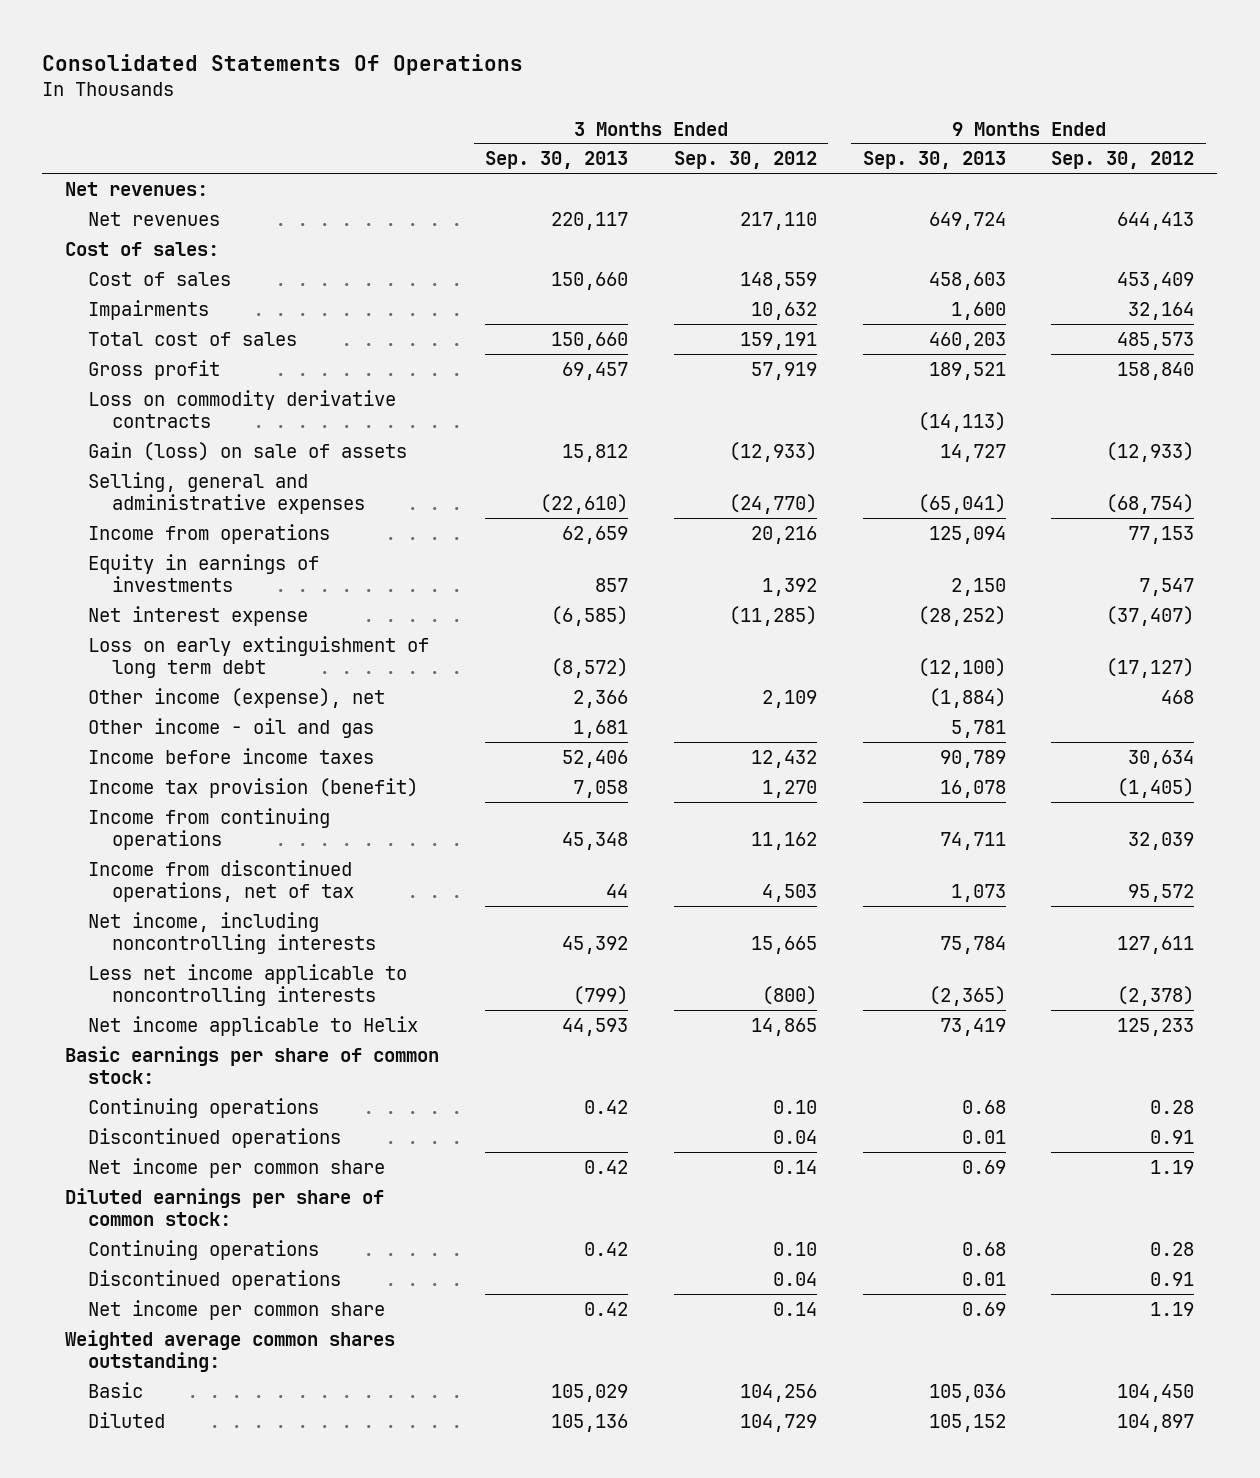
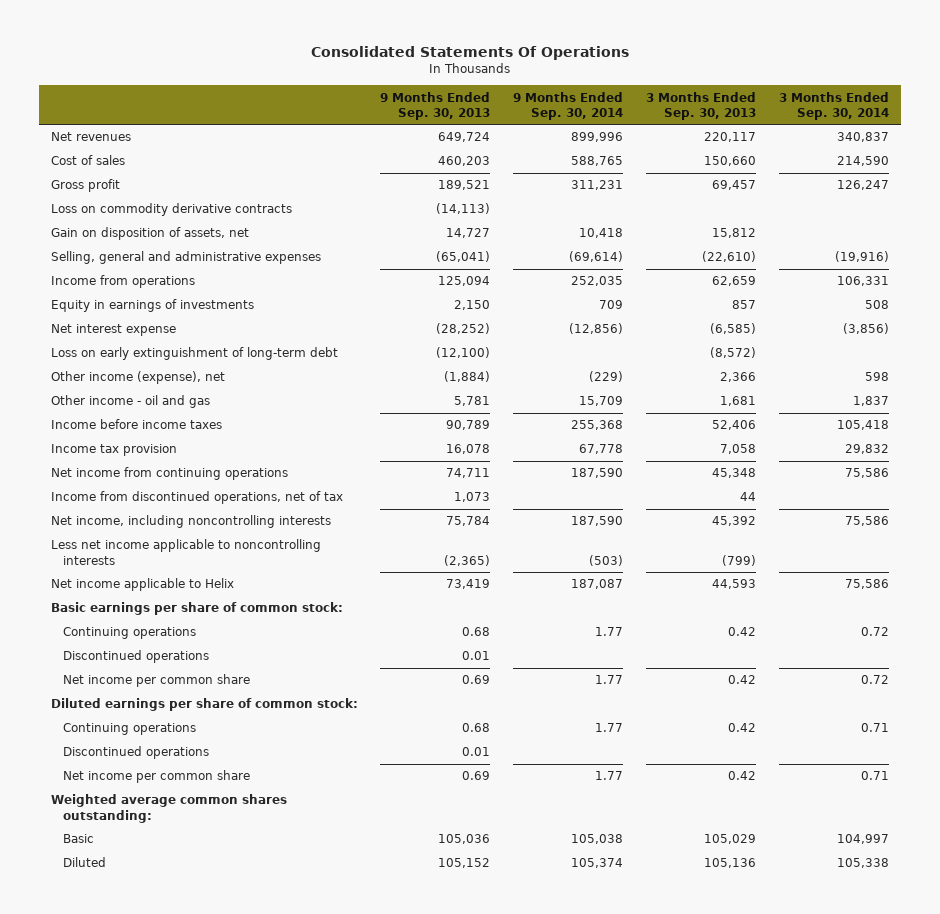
- | 3 Months Ended Sep. 30, 2013 | 3 Months Ended Sep. 30, 2012 | 9 Months Ended Sep. 30, 2013 | 9 Months Ended Sep. 30, 2012
+ | 9 Months Ended Sep. 30, 2013 | 9 Months Ended Sep. 30, 2014 | 3 Months Ended Sep. 30, 2013 | 3 Months Ended Sep. 30, 2014
- Net revenues:
- Cost of sales:
- Cost of sales | 150,660 | 148,559 | 458,603 | 453,409
- Impairments | | 10,632 | 1,600 | 32,164
- Total cost of sales | 150,660 | 159,191 | 460,203 | 485,573
+ Cost of sales | 460,203 | 588,765 | 150,660 | 214,590
- Gain (loss) on sale of assets | 15,812 | (12,933) | 14,727 | (12,933)
+ Gain on disposition of assets, net | 14,727 | 10,418 | 15,812 |
- Loss on early extinguishment of long term debt | (8,572) | | (12,100) | (17,127)
+ Loss on early extinguishment of long-term debt | (12,100) | | (8,572) |
- Income tax provision (benefit) | 7,058 | 1,270 | 16,078 | (1,405)
- Income from continuing operations | 45,348 | 11,162 | 74,711 | 32,039
+ Income tax provision | 16,078 | 67,778 | 7,058 | 29,832
+ Net income from continuing operations | 74,711 | 187,590 | 45,348 | 75,586

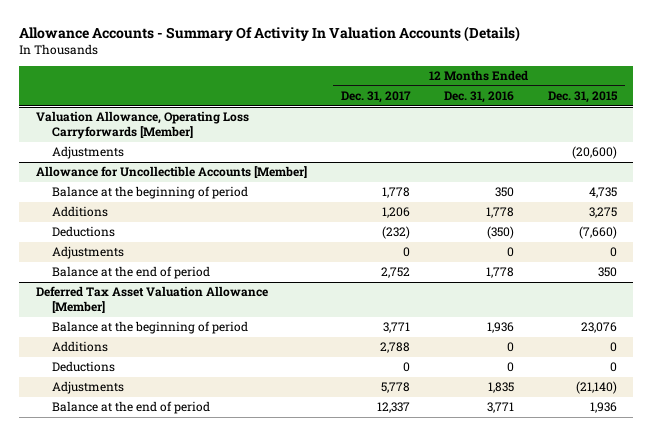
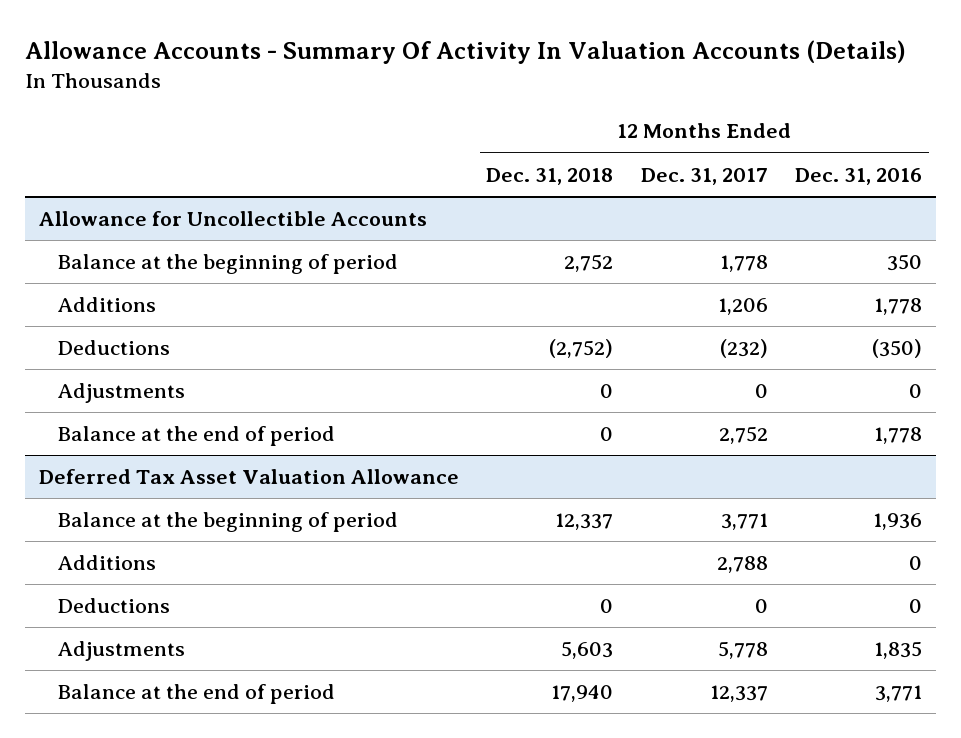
- | 12 Months Ended Dec. 31, 2017 | 12 Months Ended Dec. 31, 2016 | 12 Months Ended Dec. 31, 2015
+ | 12 Months Ended Dec. 31, 2018 | 12 Months Ended Dec. 31, 2017 | 12 Months Ended Dec. 31, 2016
- Valuation Allowance, Operating Loss Carryforwards [Member]
- Adjustments | | | (20,600)
- Allowance for Uncollectible Accounts [Member]
+ Allowance for Uncollectible Accounts
- Deferred Tax Asset Valuation Allowance [Member]
+ Deferred Tax Asset Valuation Allowance

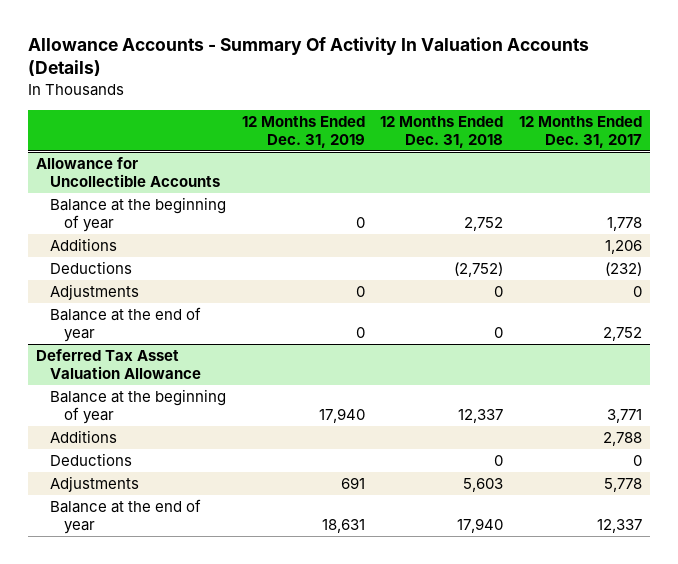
- | 12 Months Ended Dec. 31, 2018 | 12 Months Ended Dec. 31, 2017 | 12 Months Ended Dec. 31, 2016
+ | 12 Months Ended Dec. 31, 2019 | 12 Months Ended Dec. 31, 2018 | 12 Months Ended Dec. 31, 2017
@ Allowance for Uncollectible Accounts
- Balance at the beginning of period | 2,752 | 1,778 | 350
+ Balance at the beginning of year | 0 | 2,752 | 1,778
- Balance at the end of period | 0 | 2,752 | 1,778
+ Balance at the end of year | 0 | 0 | 2,752
@ Deferred Tax Asset Valuation Allowance
- Balance at the beginning of period | 12,337 | 3,771 | 1,936
+ Balance at the beginning of year | 17,940 | 12,337 | 3,771
- Balance at the end of period | 17,940 | 12,337 | 3,771
+ Balance at the end of year | 18,631 | 17,940 | 12,337

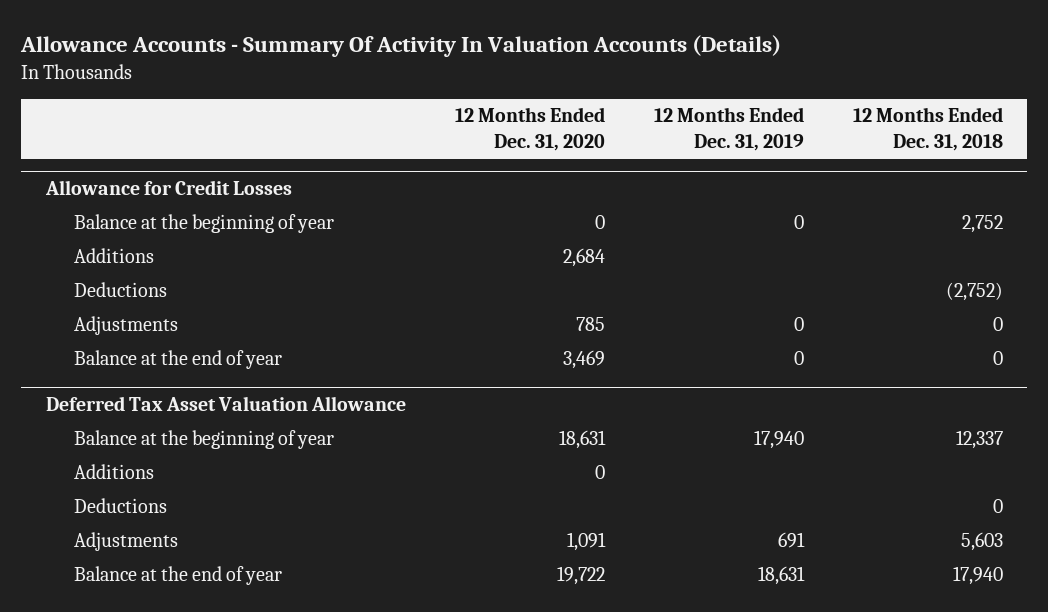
- | 12 Months Ended Dec. 31, 2019 | 12 Months Ended Dec. 31, 2018 | 12 Months Ended Dec. 31, 2017
+ | 12 Months Ended Dec. 31, 2020 | 12 Months Ended Dec. 31, 2019 | 12 Months Ended Dec. 31, 2018
- Allowance for Uncollectible Accounts
+ Allowance for Credit Losses

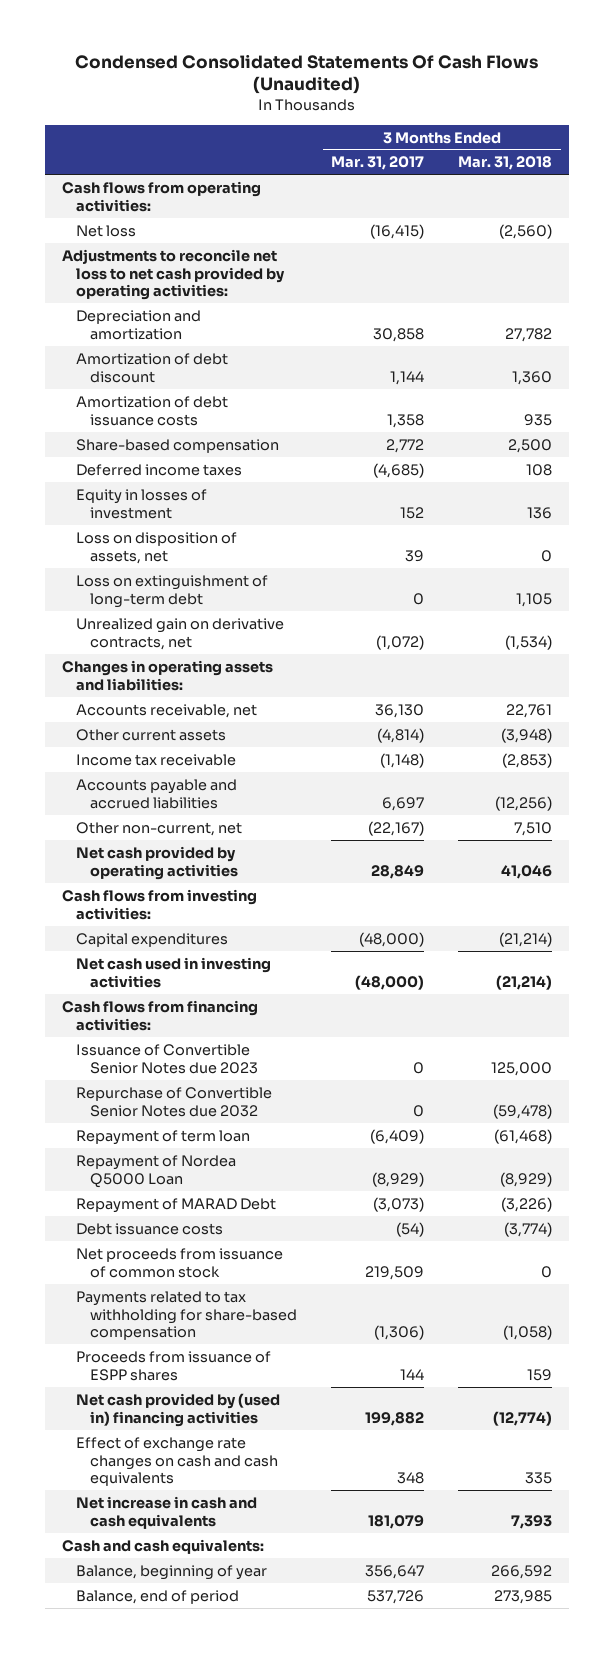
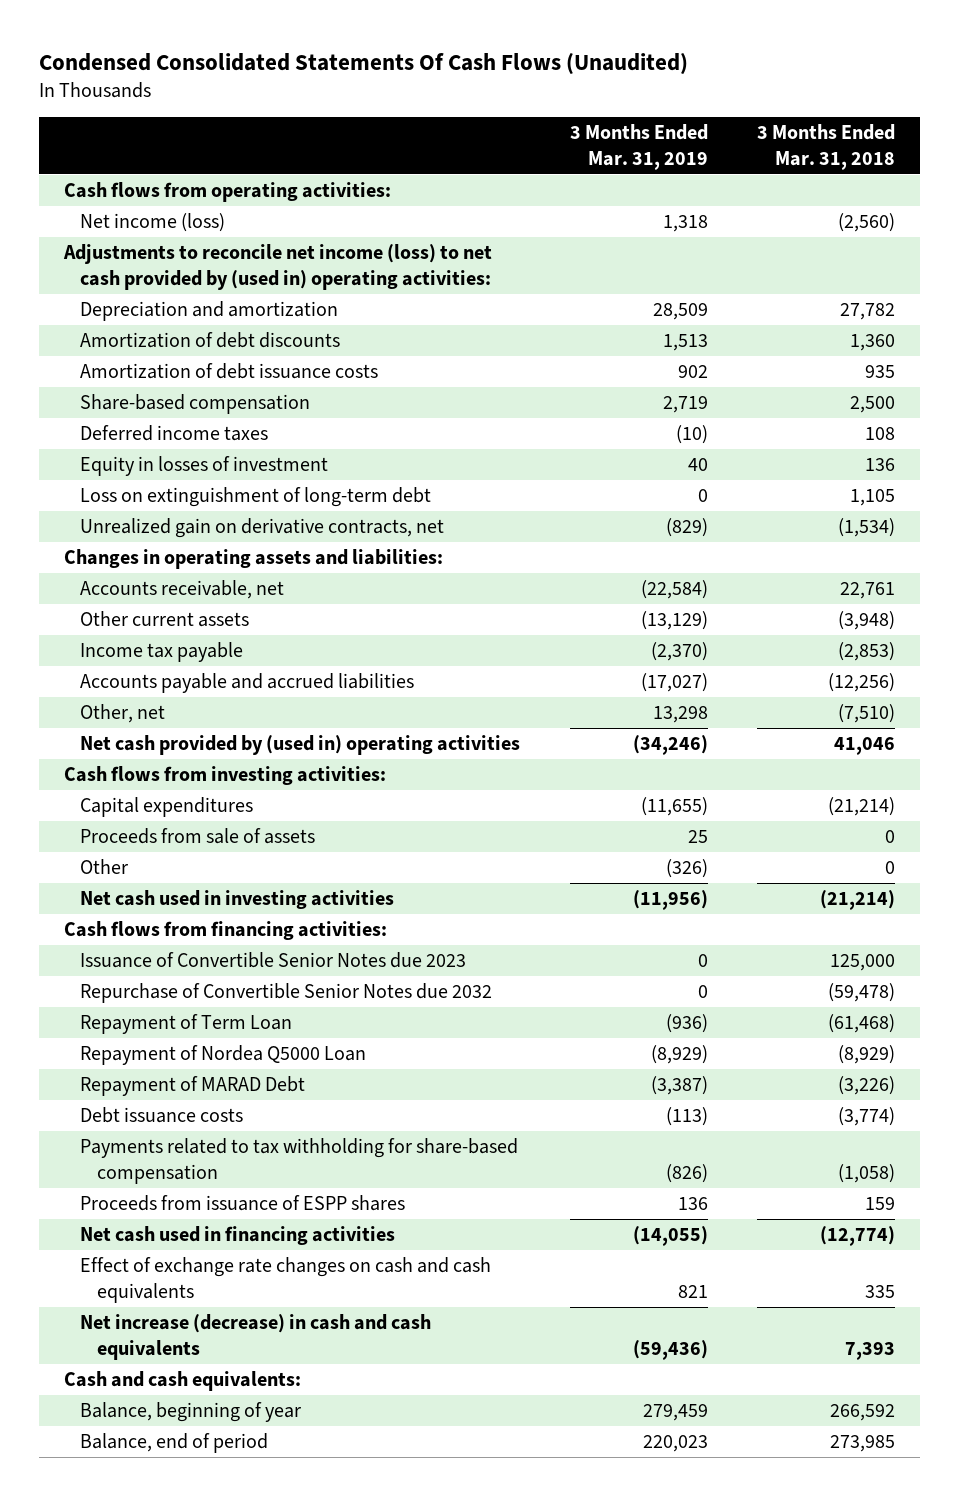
- | 3 Months Ended Mar. 31, 2017 | 3 Months Ended Mar. 31, 2018
+ | 3 Months Ended Mar. 31, 2019 | 3 Months Ended Mar. 31, 2018
- Net loss | (16,415) | (2,560)
- Adjustments to reconcile net loss to net cash provided by operating activities:
+ Net income (loss) | 1,318 | (2,560)
+ Adjustments to reconcile net income (loss) to net cash provided by (used in) operating activities:
- Amortization of debt discount | 1,144 | 1,360
+ Amortization of debt discounts | 1,513 | 1,360
- Loss on disposition of assets, net | 39 | 0
- Income tax receivable | (1,148) | (2,853)
+ Income tax payable | (2,370) | (2,853)
- Other non-current, net | (22,167) | 7,510
- Net cash provided by operating activities | 28,849 | 41,046
+ Other, net | 13,298 | (7,510)
+ Net cash provided by (used in) operating activities | (34,246) | 41,046
+ Proceeds from sale of assets | 25 | 0
+ Other | (326) | 0
- Repayment of term loan | (6,409) | (61,468)
+ Repayment of Term Loan | (936) | (61,468)
- Net proceeds from issuance of common stock | 219,509 | 0
- Net cash provided by (used in) financing activities | 199,882 | (12,774)
+ Net cash used in financing activities | (14,055) | (12,774)
- Net increase in cash and cash equivalents | 181,079 | 7,393
+ Net increase (decrease) in cash and cash equivalents | (59,436) | 7,393

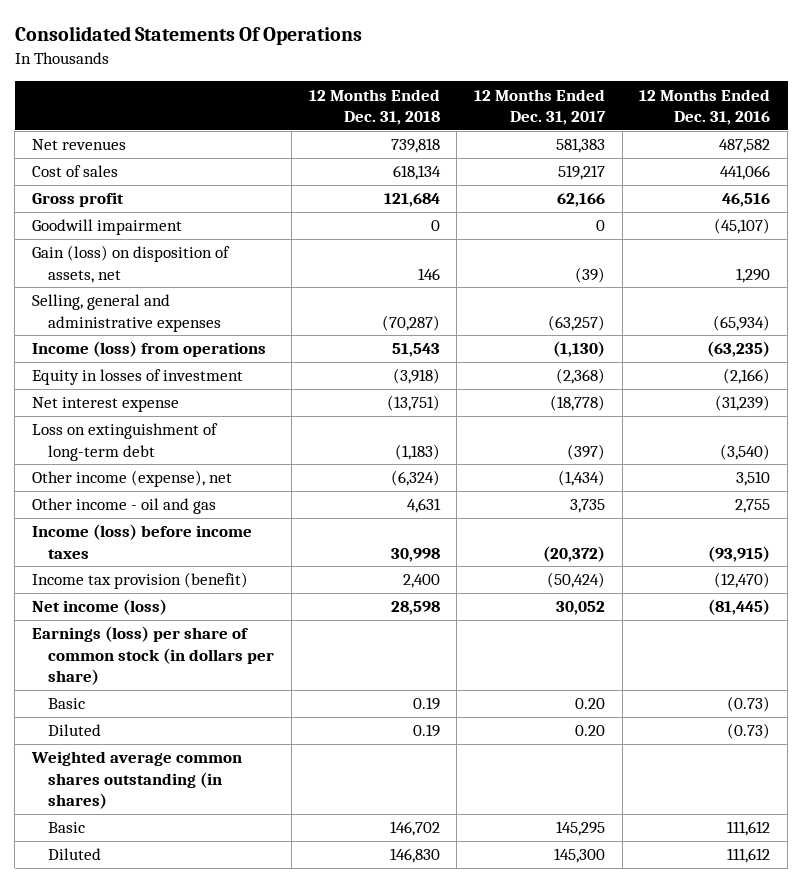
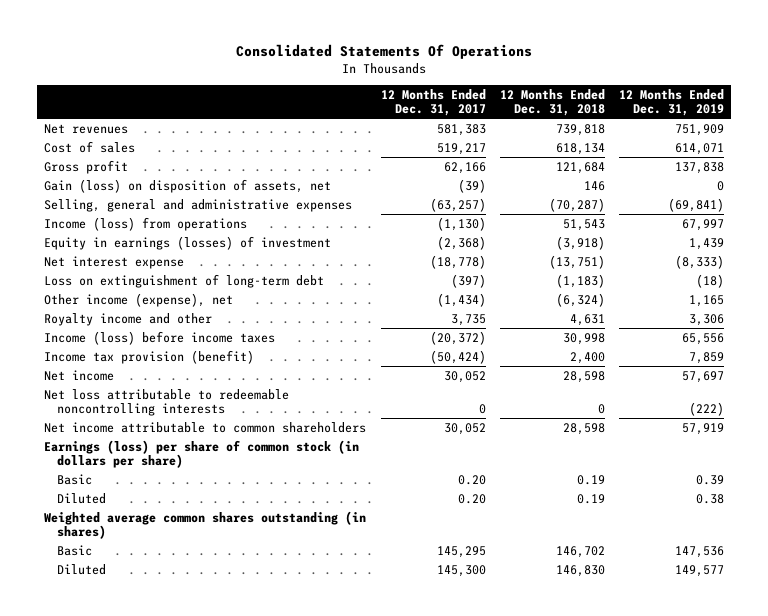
- | 12 Months Ended Dec. 31, 2018 | 12 Months Ended Dec. 31, 2017 | 12 Months Ended Dec. 31, 2016
+ | 12 Months Ended Dec. 31, 2017 | 12 Months Ended Dec. 31, 2018 | 12 Months Ended Dec. 31, 2019
- Goodwill impairment | 0 | 0 | (45,107)
- Equity in losses of investment | (3,918) | (2,368) | (2,166)
+ Equity in earnings (losses) of investment | (2,368) | (3,918) | 1,439
- Other income - oil and gas | 4,631 | 3,735 | 2,755
+ Royalty income and other | 3,735 | 4,631 | 3,306
- Net income (loss) | 28,598 | 30,052 | (81,445)
+ Net income | 30,052 | 28,598 | 57,697
+ Net loss attributable to redeemable noncontrolling interests | 0 | 0 | (222)
+ Net income attributable to common shareholders | 30,052 | 28,598 | 57,919

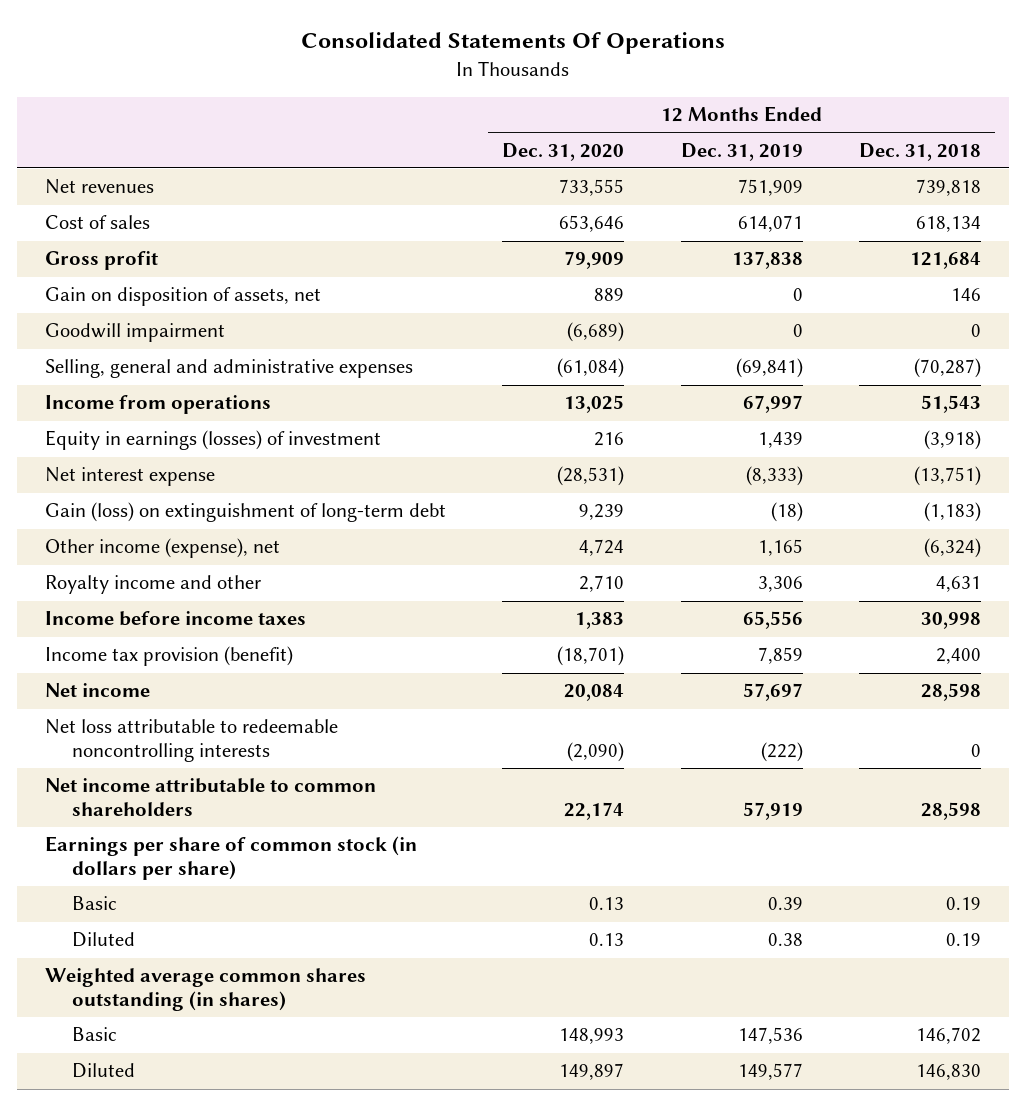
- | 12 Months Ended Dec. 31, 2017 | 12 Months Ended Dec. 31, 2018 | 12 Months Ended Dec. 31, 2019
+ | 12 Months Ended Dec. 31, 2020 | 12 Months Ended Dec. 31, 2019 | 12 Months Ended Dec. 31, 2018
- Gain (loss) on disposition of assets, net | (39) | 146 | 0
+ Gain on disposition of assets, net | 889 | 0 | 146
+ Goodwill impairment | (6,689) | 0 | 0
- Income (loss) from operations | (1,130) | 51,543 | 67,997
+ Income from operations | 13,025 | 67,997 | 51,543
- Loss on extinguishment of long-term debt | (397) | (1,183) | (18)
+ Gain (loss) on extinguishment of long-term debt | 9,239 | (18) | (1,183)
- Income (loss) before income taxes | (20,372) | 30,998 | 65,556
+ Income before income taxes | 1,383 | 65,556 | 30,998
- Earnings (loss) per share of common stock (in dollars per share)
+ Earnings per share of common stock (in dollars per share)

